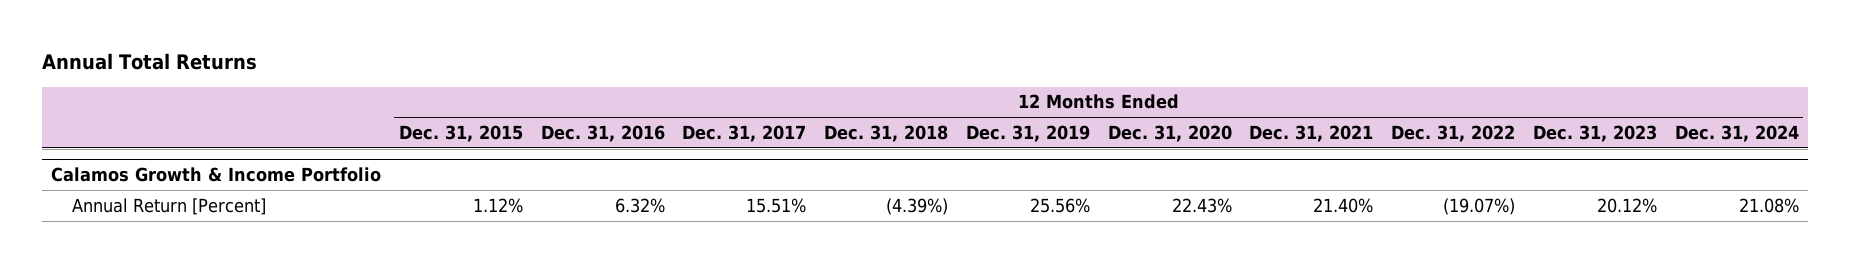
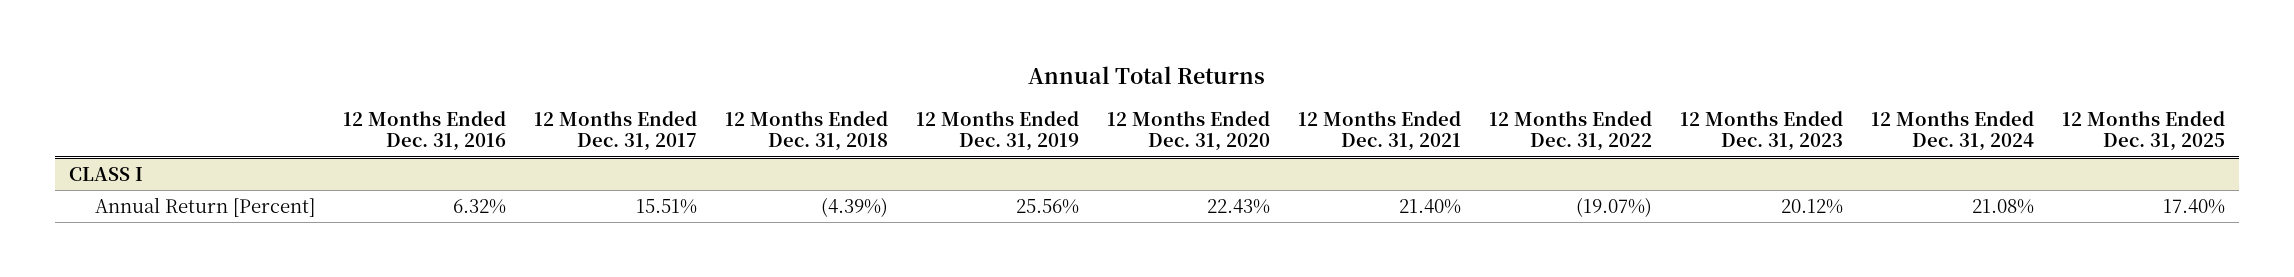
- | 12 Months Ended Dec. 31, 2015 | 12 Months Ended Dec. 31, 2016 | 12 Months Ended Dec. 31, 2017 | 12 Months Ended Dec. 31, 2018 | 12 Months Ended Dec. 31, 2019 | 12 Months Ended Dec. 31, 2020 | 12 Months Ended Dec. 31, 2021 | 12 Months Ended Dec. 31, 2022 | 12 Months Ended Dec. 31, 2023 | 12 Months Ended Dec. 31, 2024
+ | 12 Months Ended Dec. 31, 2016 | 12 Months Ended Dec. 31, 2017 | 12 Months Ended Dec. 31, 2018 | 12 Months Ended Dec. 31, 2019 | 12 Months Ended Dec. 31, 2020 | 12 Months Ended Dec. 31, 2021 | 12 Months Ended Dec. 31, 2022 | 12 Months Ended Dec. 31, 2023 | 12 Months Ended Dec. 31, 2024 | 12 Months Ended Dec. 31, 2025
- Calamos Growth & Income Portfolio
+ CLASS I

